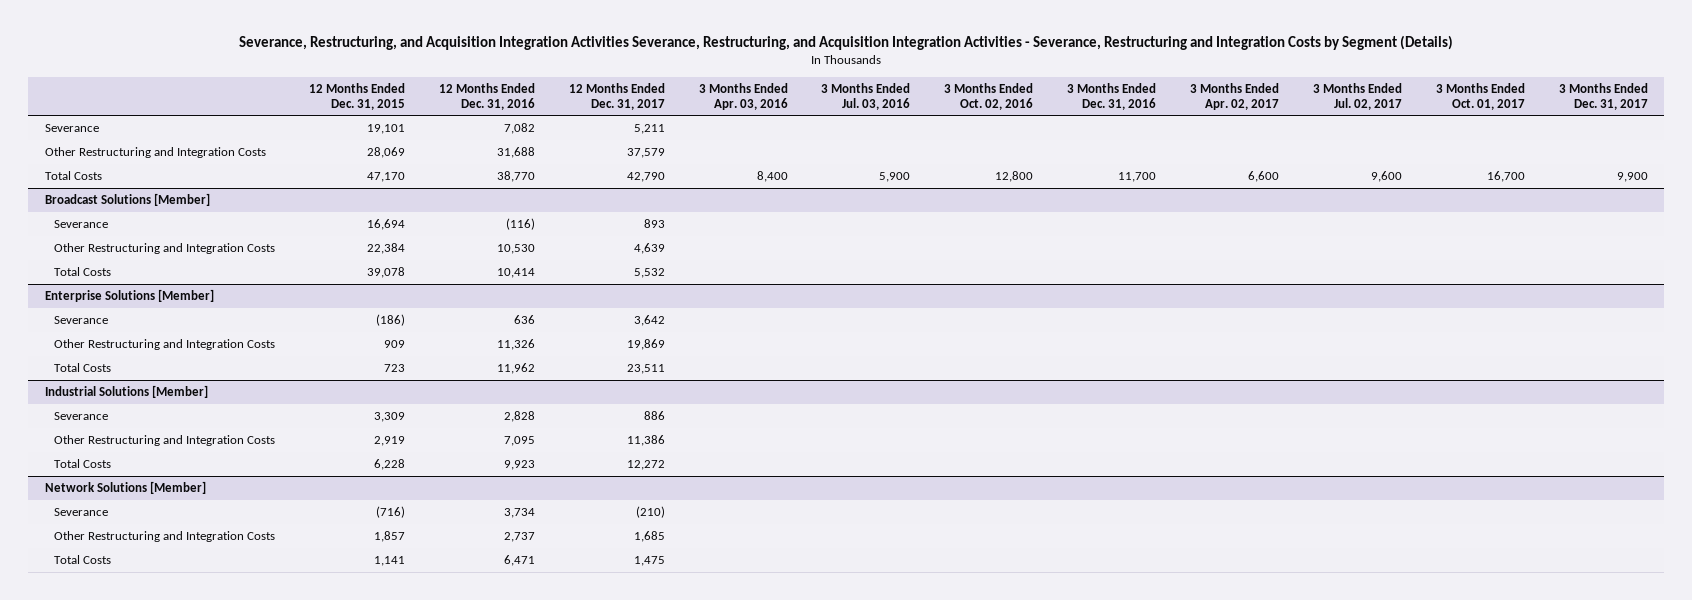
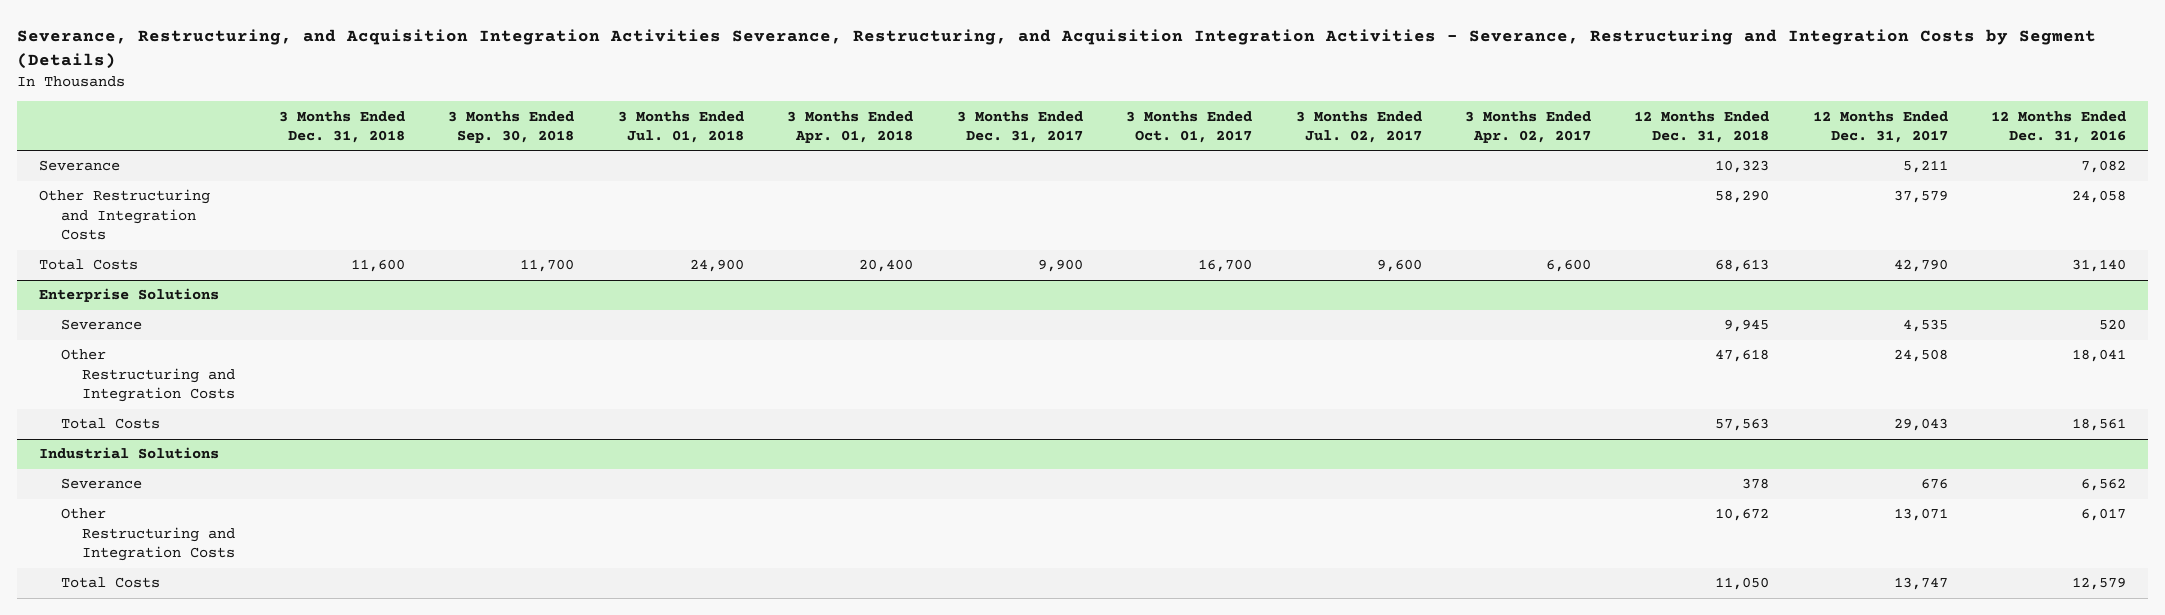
- | 12 Months Ended Dec. 31, 2015 | 12 Months Ended Dec. 31, 2016 | 12 Months Ended Dec. 31, 2017 | 3 Months Ended Apr. 03, 2016 | 3 Months Ended Jul. 03, 2016 | 3 Months Ended Oct. 02, 2016 | 3 Months Ended Dec. 31, 2016 | 3 Months Ended Apr. 02, 2017 | 3 Months Ended Jul. 02, 2017 | 3 Months Ended Oct. 01, 2017 | 3 Months Ended Dec. 31, 2017
+ | 3 Months Ended Dec. 31, 2018 | 3 Months Ended Sep. 30, 2018 | 3 Months Ended Jul. 01, 2018 | 3 Months Ended Apr. 01, 2018 | 3 Months Ended Dec. 31, 2017 | 3 Months Ended Oct. 01, 2017 | 3 Months Ended Jul. 02, 2017 | 3 Months Ended Apr. 02, 2017 | 12 Months Ended Dec. 31, 2018 | 12 Months Ended Dec. 31, 2017 | 12 Months Ended Dec. 31, 2016
- Other Restructuring and Integration Costs | 28,069 | 31,688 | 37,579 | | | | | | | |
- Total Costs | 47,170 | 38,770 | 42,790 | 8,400 | 5,900 | 12,800 | 11,700 | 6,600 | 9,600 | 16,700 | 9,900
- Broadcast Solutions [Member]
- Severance | 16,694 | (116) | 893 | | | | | | | |
- Other Restructuring and Integration Costs | 22,384 | 10,530 | 4,639 | | | | | | | |
- Total Costs | 39,078 | 10,414 | 5,532 | | | | | | | |
- Enterprise Solutions [Member]
- Severance | (186) | 636 | 3,642 | | | | | | | |
- Other Restructuring and Integration Costs | 909 | 11,326 | 19,869 | | | | | | | |
- Total Costs | 723 | 11,962 | 23,511 | | | | | | | |
- Industrial Solutions [Member]
- Severance | 3,309 | 2,828 | 886 | | | | | | | |
- Other Restructuring and Integration Costs | 2,919 | 7,095 | 11,386 | | | | | | | |
- Total Costs | 6,228 | 9,923 | 12,272 | | | | | | | |
- Network Solutions [Member]
- Severance | (716) | 3,734 | (210) | | | | | | | |
- Other Restructuring and Integration Costs | 1,857 | 2,737 | 1,685 | | | | | | | |
- Total Costs | 1,141 | 6,471 | 1,475 | | | | | | | |
+ Other Restructuring and Integration Costs | | | | | | | | | 58,290 | 37,579 | 24,058
+ Total Costs | 11,600 | 11,700 | 24,900 | 20,400 | 9,900 | 16,700 | 9,600 | 6,600 | 68,613 | 42,790 | 31,140
+ Enterprise Solutions
+ Severance | | | | | | | | | 9,945 | 4,535 | 520
+ Other Restructuring and Integration Costs | | | | | | | | | 47,618 | 24,508 | 18,041
+ Total Costs | | | | | | | | | 57,563 | 29,043 | 18,561
+ Industrial Solutions
+ Severance | | | | | | | | | 378 | 676 | 6,562
+ Other Restructuring and Integration Costs | | | | | | | | | 10,672 | 13,071 | 6,017
+ Total Costs | | | | | | | | | 11,050 | 13,747 | 12,579

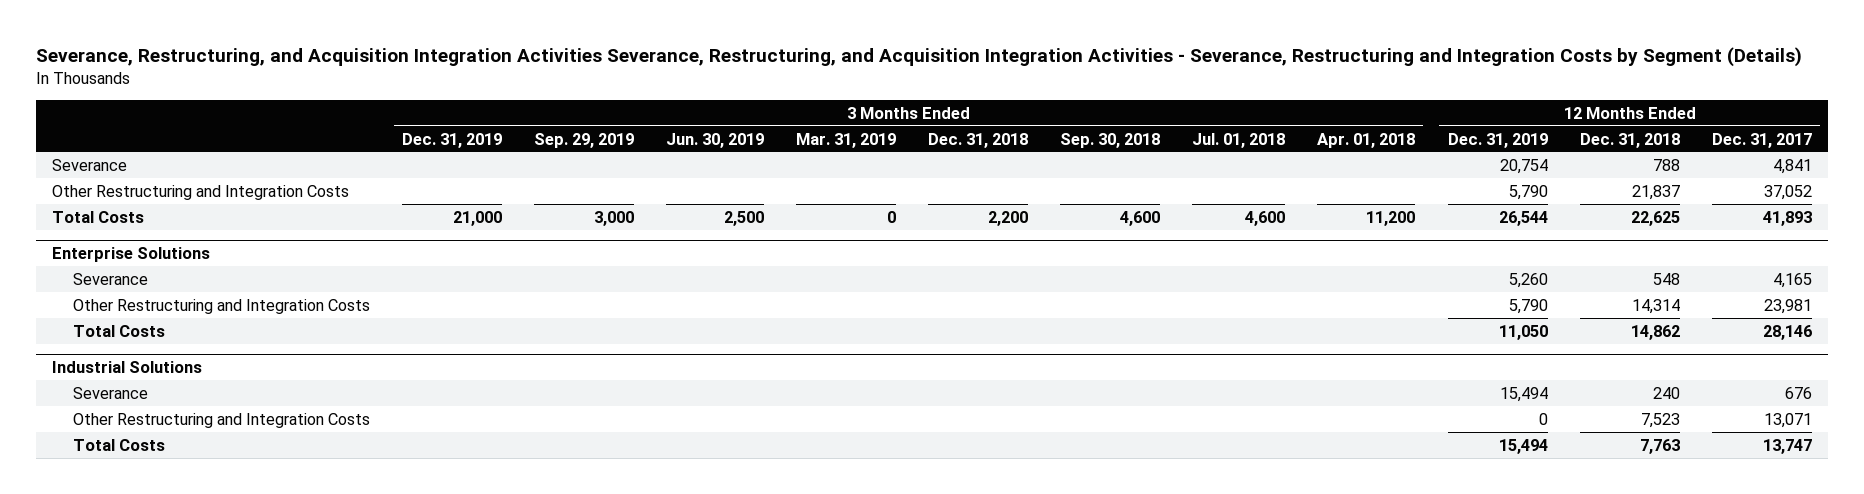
- | 3 Months Ended Dec. 31, 2018 | 3 Months Ended Sep. 30, 2018 | 3 Months Ended Jul. 01, 2018 | 3 Months Ended Apr. 01, 2018 | 3 Months Ended Dec. 31, 2017 | 3 Months Ended Oct. 01, 2017 | 3 Months Ended Jul. 02, 2017 | 3 Months Ended Apr. 02, 2017 | 12 Months Ended Dec. 31, 2018 | 12 Months Ended Dec. 31, 2017 | 12 Months Ended Dec. 31, 2016
+ | 3 Months Ended Dec. 31, 2019 | 3 Months Ended Sep. 29, 2019 | 3 Months Ended Jun. 30, 2019 | 3 Months Ended Mar. 31, 2019 | 3 Months Ended Dec. 31, 2018 | 3 Months Ended Sep. 30, 2018 | 3 Months Ended Jul. 01, 2018 | 3 Months Ended Apr. 01, 2018 | 12 Months Ended Dec. 31, 2019 | 12 Months Ended Dec. 31, 2018 | 12 Months Ended Dec. 31, 2017
- Severance | | | | | | | | | 10,323 | 5,211 | 7,082
- Other Restructuring and Integration Costs | | | | | | | | | 58,290 | 37,579 | 24,058
- Total Costs | 11,600 | 11,700 | 24,900 | 20,400 | 9,900 | 16,700 | 9,600 | 6,600 | 68,613 | 42,790 | 31,140
+ Severance | | | | | | | | | 20,754 | 788 | 4,841
+ Other Restructuring and Integration Costs | | | | | | | | | 5,790 | 21,837 | 37,052
+ Total Costs | 21,000 | 3,000 | 2,500 | 0 | 2,200 | 4,600 | 4,600 | 11,200 | 26,544 | 22,625 | 41,893
@ Enterprise Solutions
- Severance | | | | | | | | | 9,945 | 4,535 | 520
- Other Restructuring and Integration Costs | | | | | | | | | 47,618 | 24,508 | 18,041
- Total Costs | | | | | | | | | 57,563 | 29,043 | 18,561
+ Severance | | | | | | | | | 5,260 | 548 | 4,165
+ Other Restructuring and Integration Costs | | | | | | | | | 5,790 | 14,314 | 23,981
+ Total Costs | | | | | | | | | 11,050 | 14,862 | 28,146
@ Industrial Solutions
- Severance | | | | | | | | | 378 | 676 | 6,562
- Other Restructuring and Integration Costs | | | | | | | | | 10,672 | 13,071 | 6,017
- Total Costs | | | | | | | | | 11,050 | 13,747 | 12,579
+ Severance | | | | | | | | | 15,494 | 240 | 676
+ Other Restructuring and Integration Costs | | | | | | | | | 0 | 7,523 | 13,071
+ Total Costs | | | | | | | | | 15,494 | 7,763 | 13,747

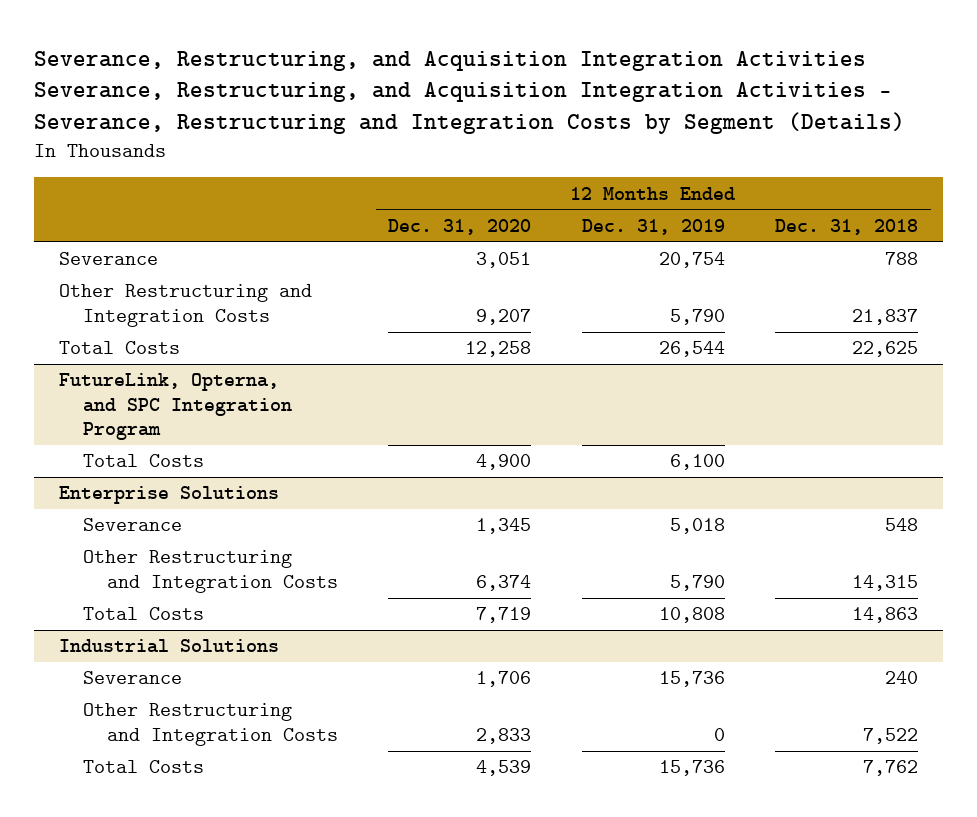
- | 3 Months Ended Dec. 31, 2019 | 3 Months Ended Sep. 29, 2019 | 3 Months Ended Jun. 30, 2019 | 3 Months Ended Mar. 31, 2019 | 3 Months Ended Dec. 31, 2018 | 3 Months Ended Sep. 30, 2018 | 3 Months Ended Jul. 01, 2018 | 3 Months Ended Apr. 01, 2018 | 12 Months Ended Dec. 31, 2019 | 12 Months Ended Dec. 31, 2018 | 12 Months Ended Dec. 31, 2017
+ | 12 Months Ended Dec. 31, 2020 | 12 Months Ended Dec. 31, 2019 | 12 Months Ended Dec. 31, 2018
+ FutureLink, Opterna, and SPC Integration Program
+ Total Costs | 4,900 | 6,100 |
@ Enterprise Solutions
- Severance | | | | | | | | | 5,260 | 548 | 4,165
- Other Restructuring and Integration Costs | | | | | | | | | 5,790 | 14,314 | 23,981
- Total Costs | | | | | | | | | 11,050 | 14,862 | 28,146
+ Severance | 1,345 | 5,018 | 548
+ Other Restructuring and Integration Costs | 6,374 | 5,790 | 14,315
+ Total Costs | 7,719 | 10,808 | 14,863
@ Industrial Solutions
- Severance | | | | | | | | | 15,494 | 240 | 676
- Other Restructuring and Integration Costs | | | | | | | | | 0 | 7,523 | 13,071
- Total Costs | | | | | | | | | 15,494 | 7,763 | 13,747
+ Severance | 1,706 | 15,736 | 240
+ Other Restructuring and Integration Costs | 2,833 | 0 | 7,522
+ Total Costs | 4,539 | 15,736 | 7,762

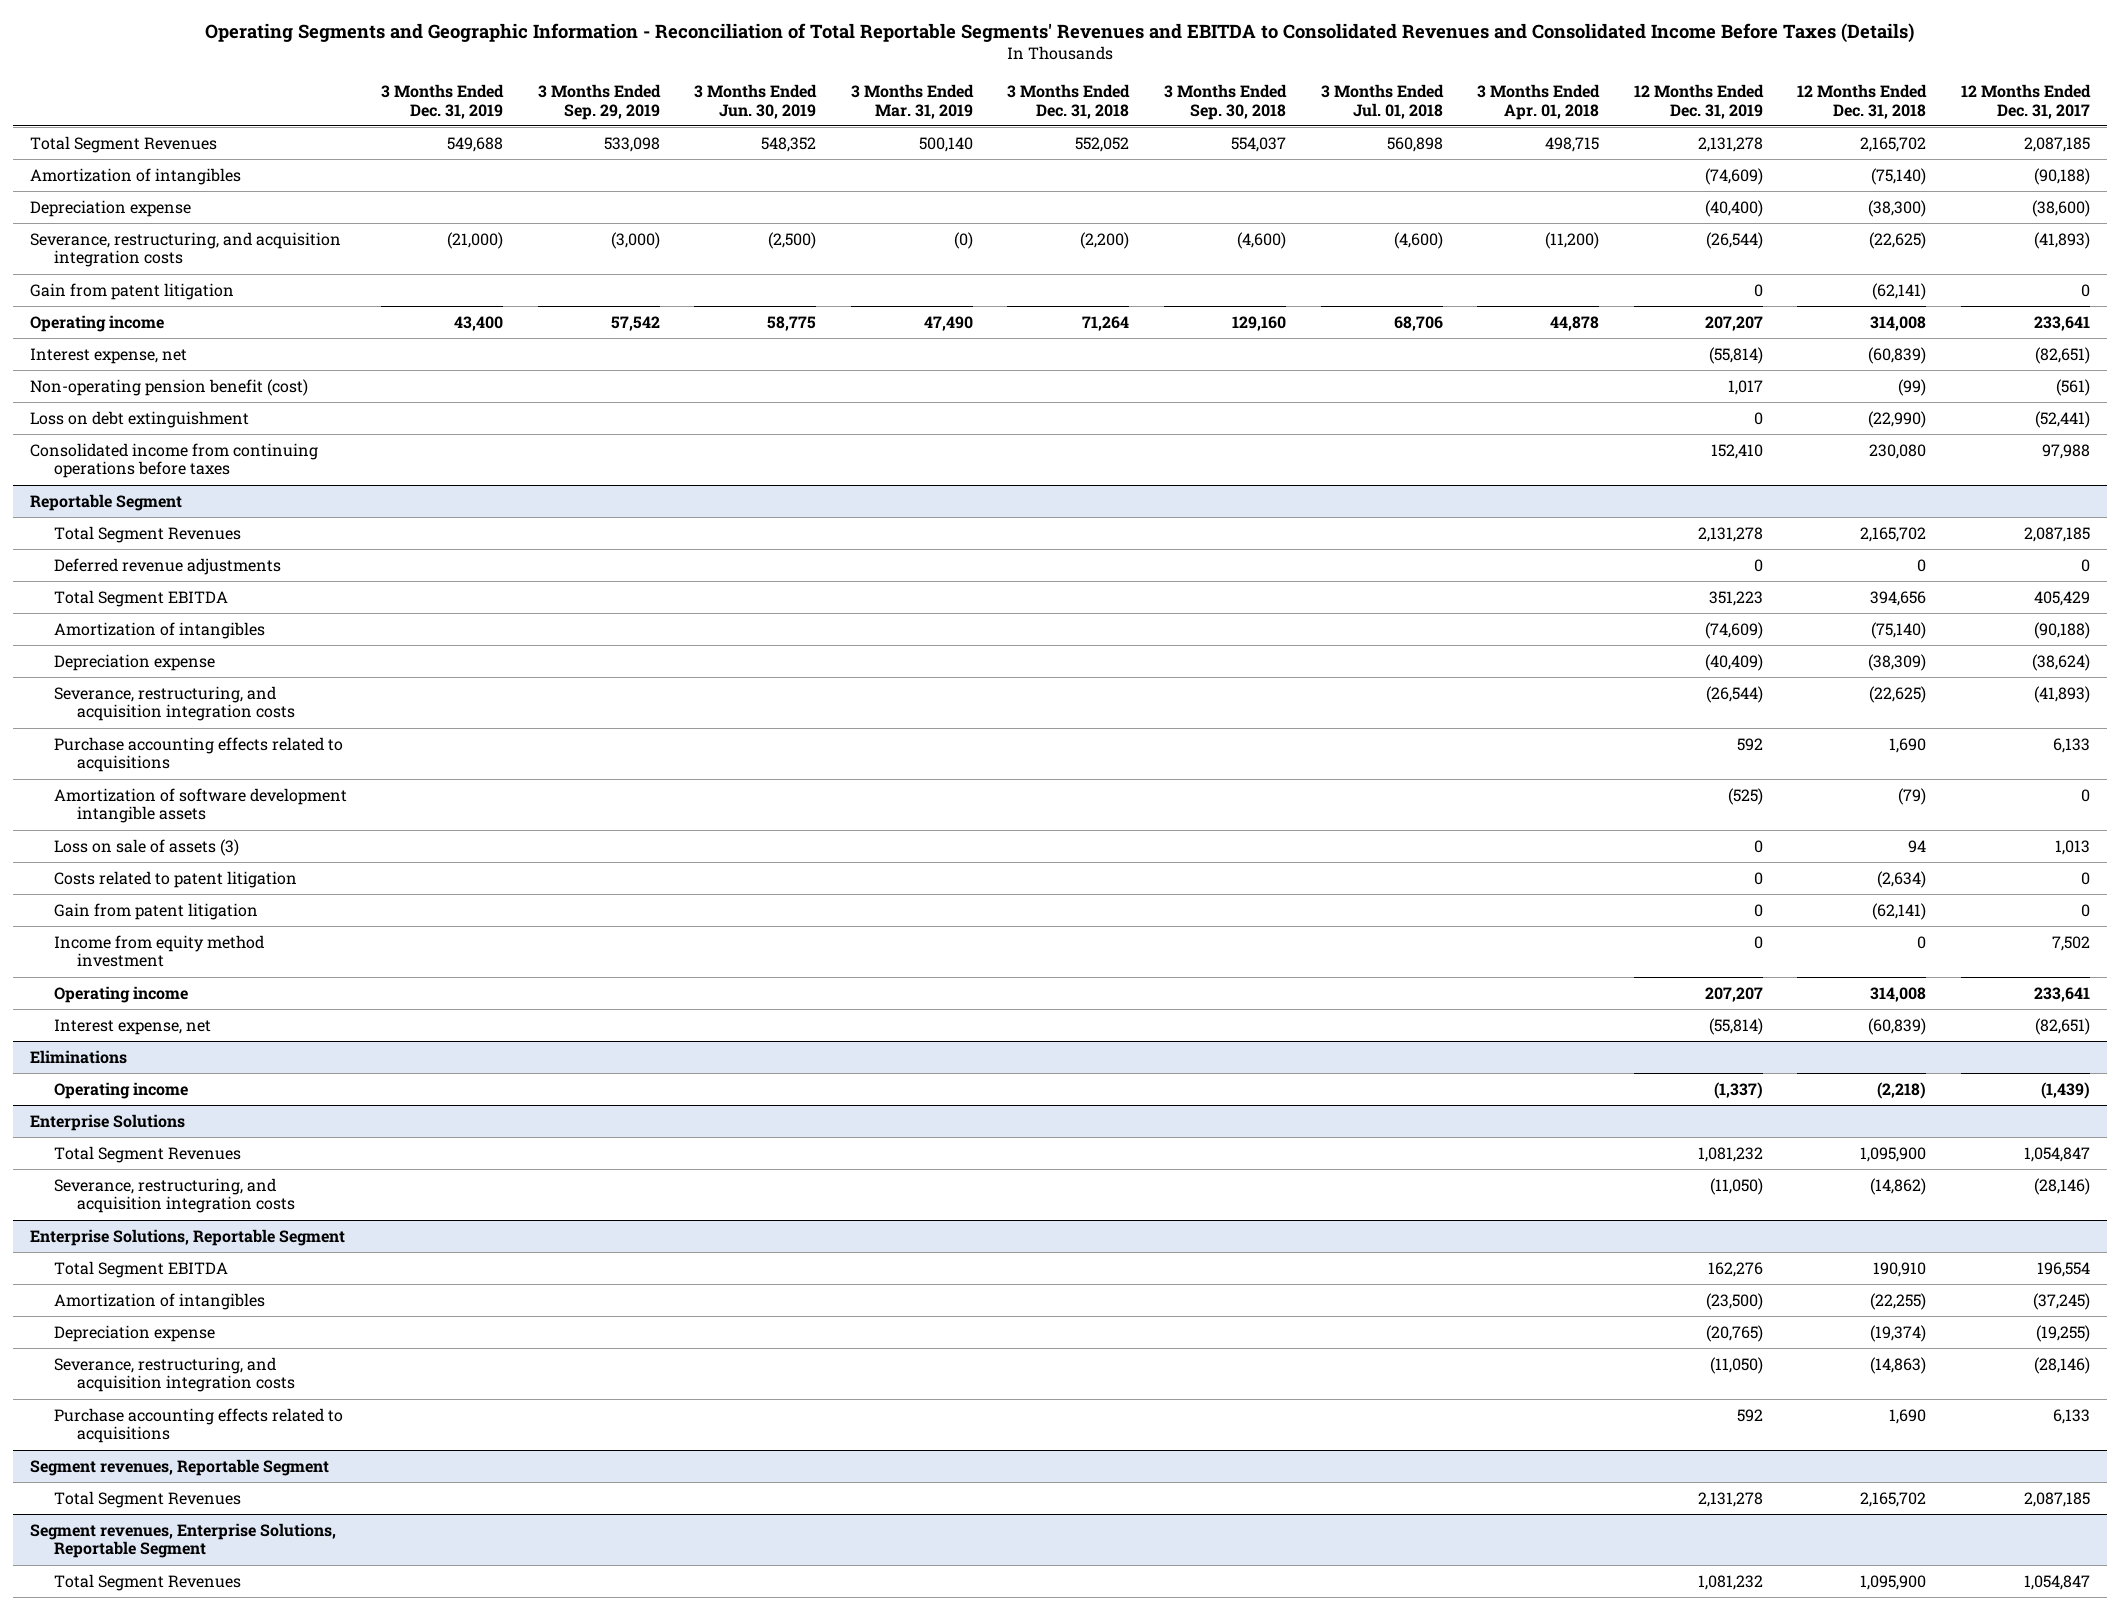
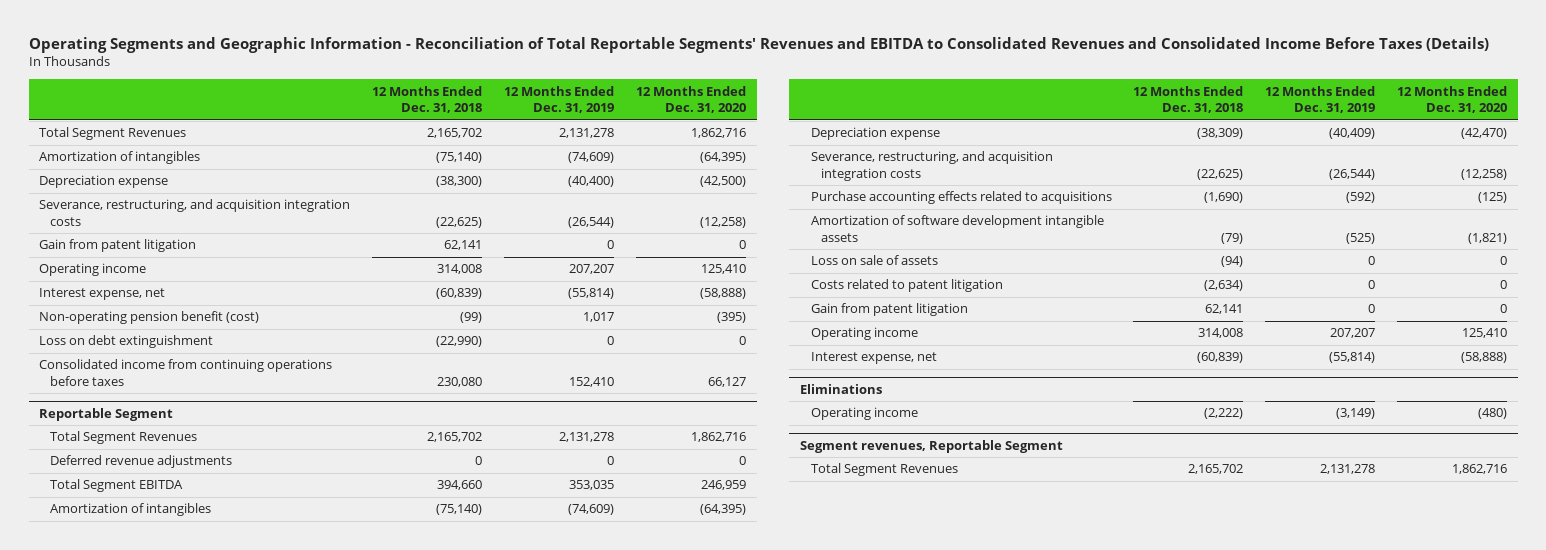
- | 3 Months Ended Dec. 31, 2019 | 3 Months Ended Sep. 29, 2019 | 3 Months Ended Jun. 30, 2019 | 3 Months Ended Mar. 31, 2019 | 3 Months Ended Dec. 31, 2018 | 3 Months Ended Sep. 30, 2018 | 3 Months Ended Jul. 01, 2018 | 3 Months Ended Apr. 01, 2018 | 12 Months Ended Dec. 31, 2019 | 12 Months Ended Dec. 31, 2018 | 12 Months Ended Dec. 31, 2017
+ | 12 Months Ended Dec. 31, 2018 | 12 Months Ended Dec. 31, 2019 | 12 Months Ended Dec. 31, 2020
- Gain from patent litigation | | | | | | | | | 0 | (62,141) | 0
+ Gain from patent litigation | 62,141 | 0 | 0
@ Reportable Segment
- Total Segment EBITDA | | | | | | | | | 351,223 | 394,656 | 405,429
+ Total Segment EBITDA | 394,660 | 353,035 | 246,959
- Purchase accounting effects related to acquisitions | | | | | | | | | 592 | 1,690 | 6,133
+ Purchase accounting effects related to acquisitions | (1,690) | (592) | (125)
- Loss on sale of assets (3) | | | | | | | | | 0 | 94 | 1,013
+ Loss on sale of assets | (94) | 0 | 0
- Gain from patent litigation | | | | | | | | | 0 | (62,141) | 0
- Income from equity method investment | | | | | | | | | 0 | 0 | 7,502
+ Gain from patent litigation | 62,141 | 0 | 0
@ Eliminations
- Operating income | | | | | | | | | (1,337) | (2,218) | (1,439)
- Enterprise Solutions
- Total Segment Revenues | | | | | | | | | 1,081,232 | 1,095,900 | 1,054,847
- Severance, restructuring, and acquisition integration costs | | | | | | | | | (11,050) | (14,862) | (28,146)
- Enterprise Solutions, Reportable Segment
- Total Segment EBITDA | | | | | | | | | 162,276 | 190,910 | 196,554
- Amortization of intangibles | | | | | | | | | (23,500) | (22,255) | (37,245)
- Depreciation expense | | | | | | | | | (20,765) | (19,374) | (19,255)
- Severance, restructuring, and acquisition integration costs | | | | | | | | | (11,050) | (14,863) | (28,146)
- Purchase accounting effects related to acquisitions | | | | | | | | | 592 | 1,690 | 6,133
@ Eliminations
+ Operating income | (2,222) | (3,149) | (480)
- Segment revenues, Enterprise Solutions, Reportable Segment
- Total Segment Revenues | | | | | | | | | 1,081,232 | 1,095,900 | 1,054,847

